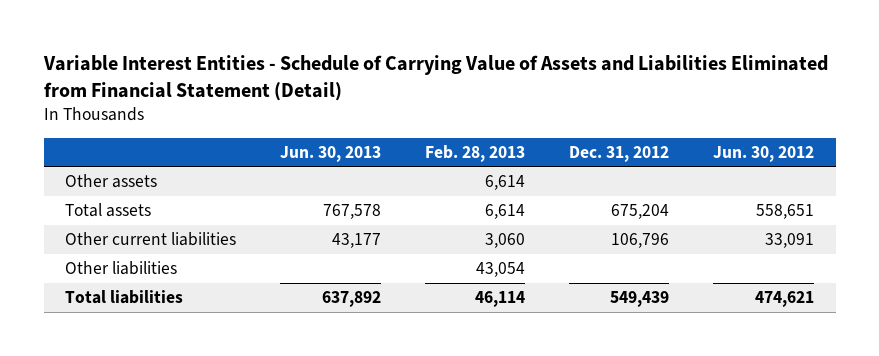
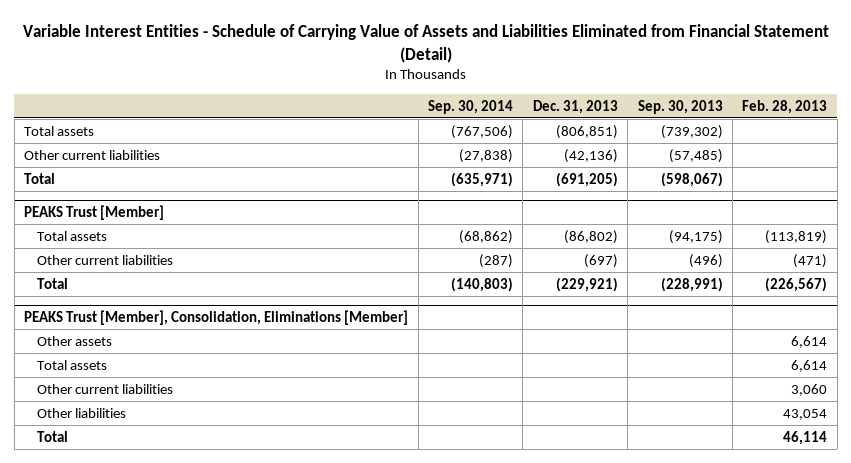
- | Jun. 30, 2013 | Feb. 28, 2013 | Dec. 31, 2012 | Jun. 30, 2012
+ | Sep. 30, 2014 | Dec. 31, 2013 | Sep. 30, 2013 | Feb. 28, 2013
+ Total assets | (767,506) | (806,851) | (739,302) |
+ Other current liabilities | (27,838) | (42,136) | (57,485) |
+ Total | (635,971) | (691,205) | (598,067) |
+ PEAKS Trust [Member]
+ Total assets | (68,862) | (86,802) | (94,175) | (113,819)
+ Other current liabilities | (287) | (697) | (496) | (471)
+ Total | (140,803) | (229,921) | (228,991) | (226,567)
+ PEAKS Trust [Member], Consolidation, Eliminations [Member]
- Total liabilities | 637,892 | 46,114 | 549,439 | 474,621
+ Total | | | | 46,114

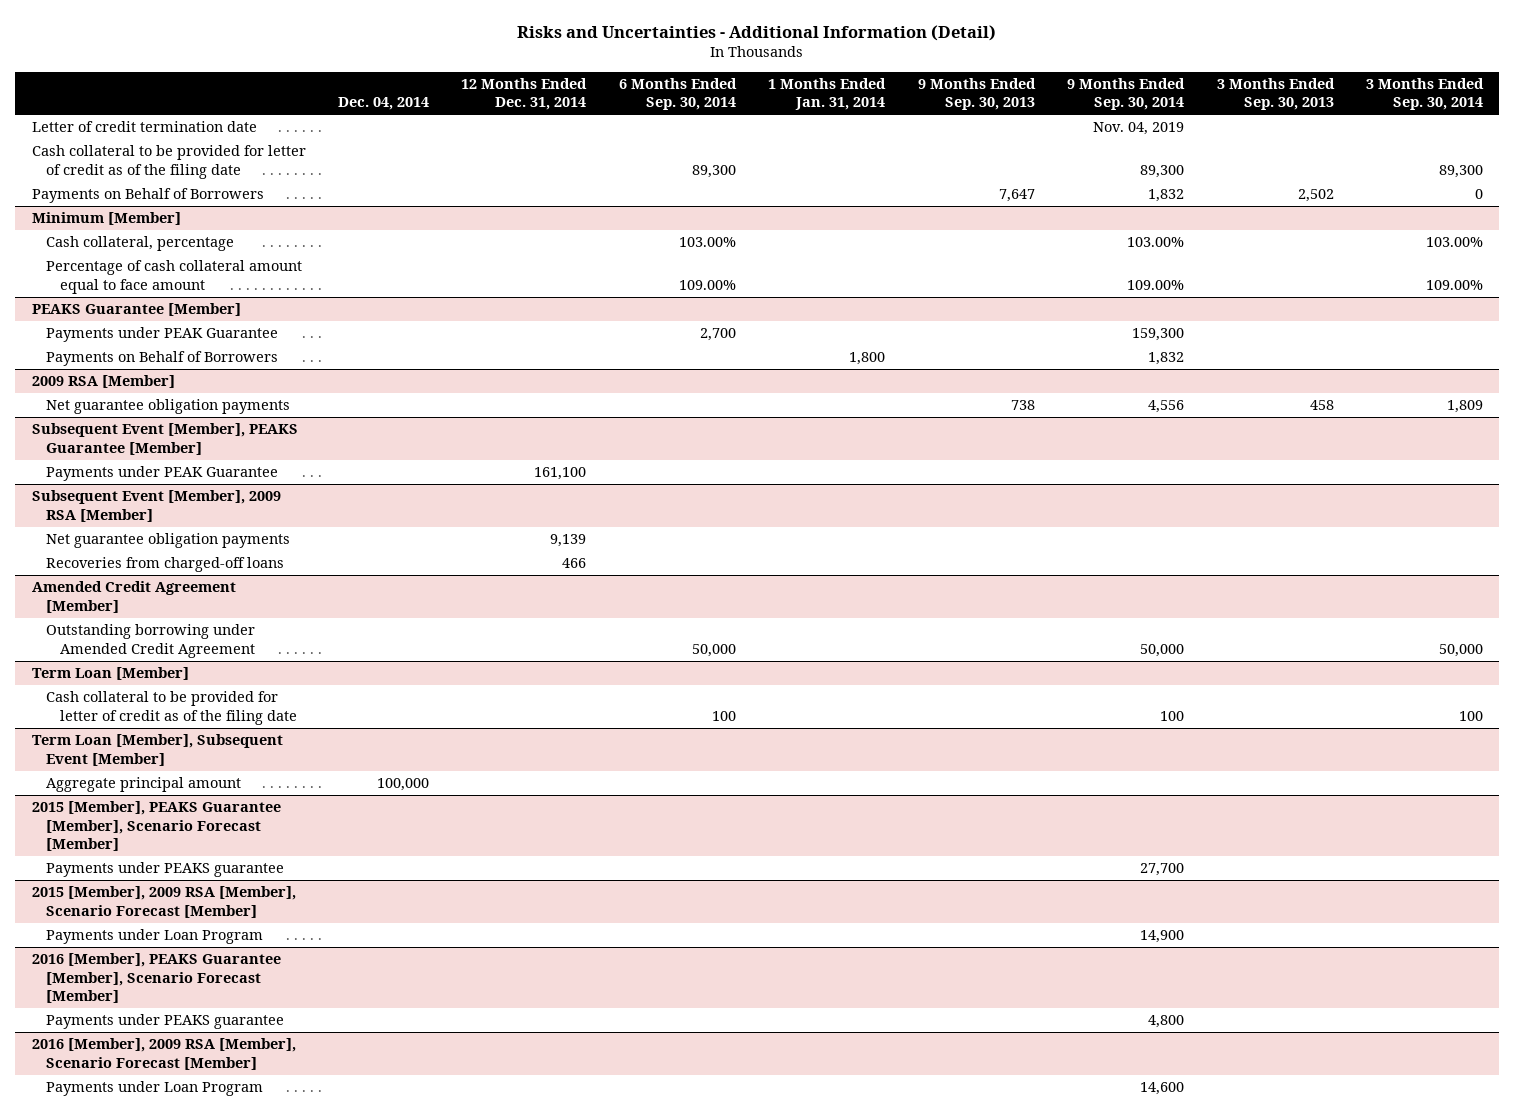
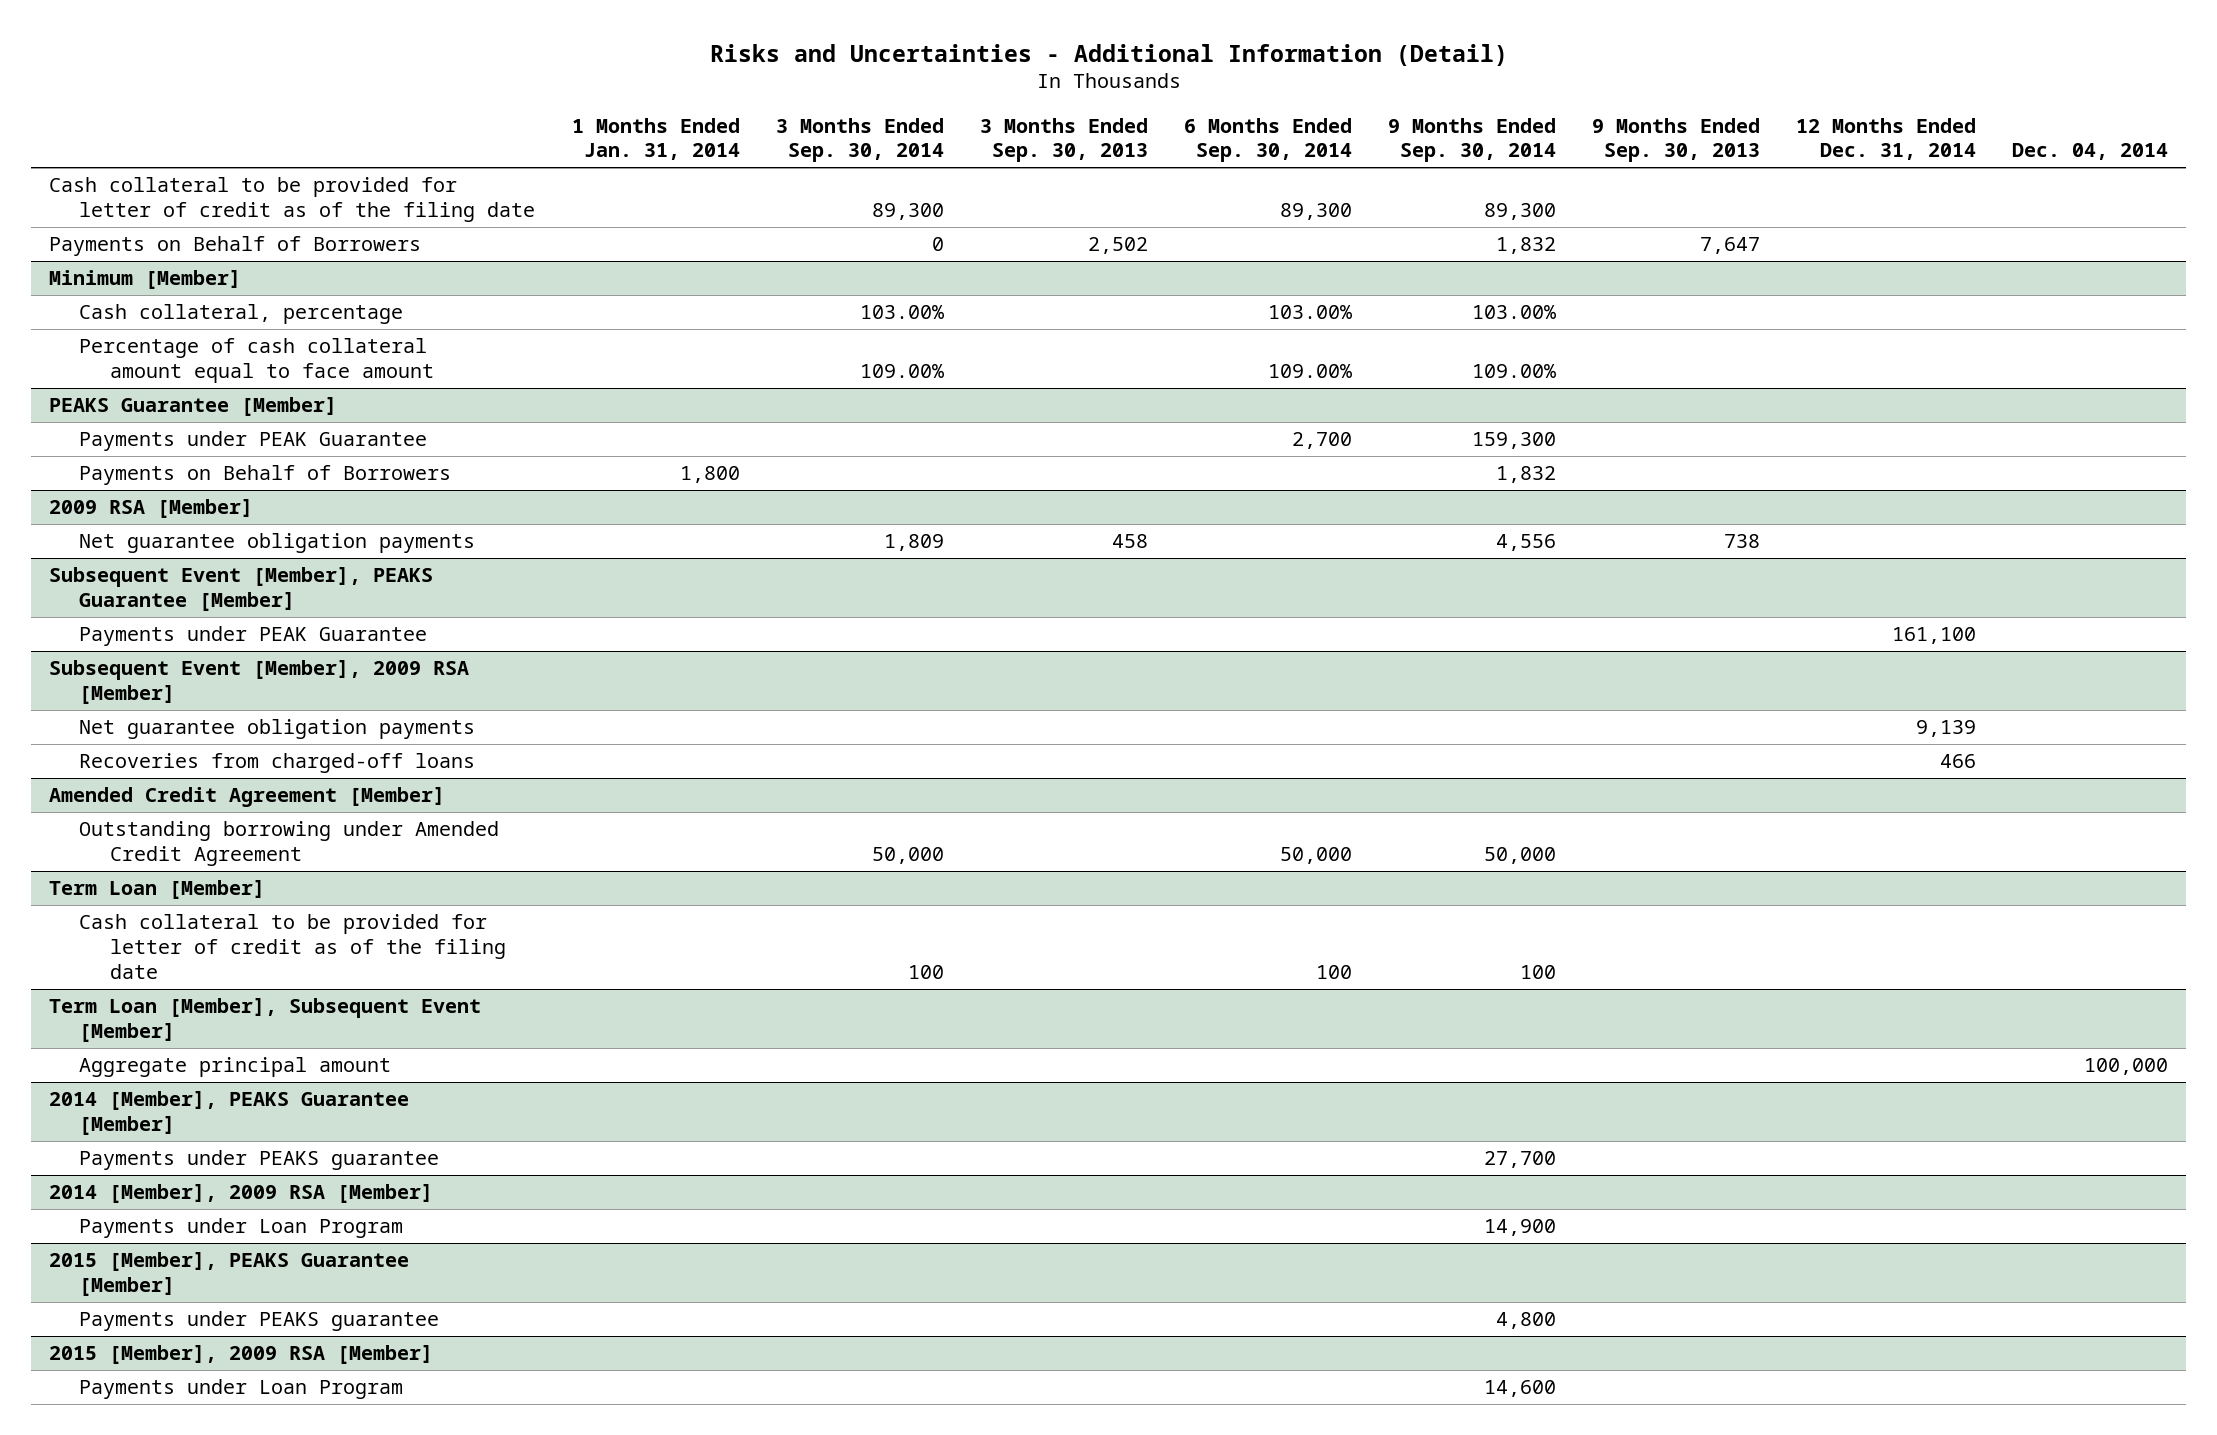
- | Dec. 04, 2014 | 12 Months Ended Dec. 31, 2014 | 6 Months Ended Sep. 30, 2014 | 1 Months Ended Jan. 31, 2014 | 9 Months Ended Sep. 30, 2013 | 9 Months Ended Sep. 30, 2014 | 3 Months Ended Sep. 30, 2013 | 3 Months Ended Sep. 30, 2014
+ | 1 Months Ended Jan. 31, 2014 | 3 Months Ended Sep. 30, 2014 | 3 Months Ended Sep. 30, 2013 | 6 Months Ended Sep. 30, 2014 | 9 Months Ended Sep. 30, 2014 | 9 Months Ended Sep. 30, 2013 | 12 Months Ended Dec. 31, 2014 | Dec. 04, 2014
- Letter of credit termination date | | | | | | Nov. 04, 2019 | |
- 2015 [Member], PEAKS Guarantee [Member], Scenario Forecast [Member]
+ 2014 [Member], PEAKS Guarantee [Member]
- 2015 [Member], 2009 RSA [Member], Scenario Forecast [Member]
+ 2014 [Member], 2009 RSA [Member]
- 2016 [Member], PEAKS Guarantee [Member], Scenario Forecast [Member]
+ 2015 [Member], PEAKS Guarantee [Member]
- 2016 [Member], 2009 RSA [Member], Scenario Forecast [Member]
+ 2015 [Member], 2009 RSA [Member]

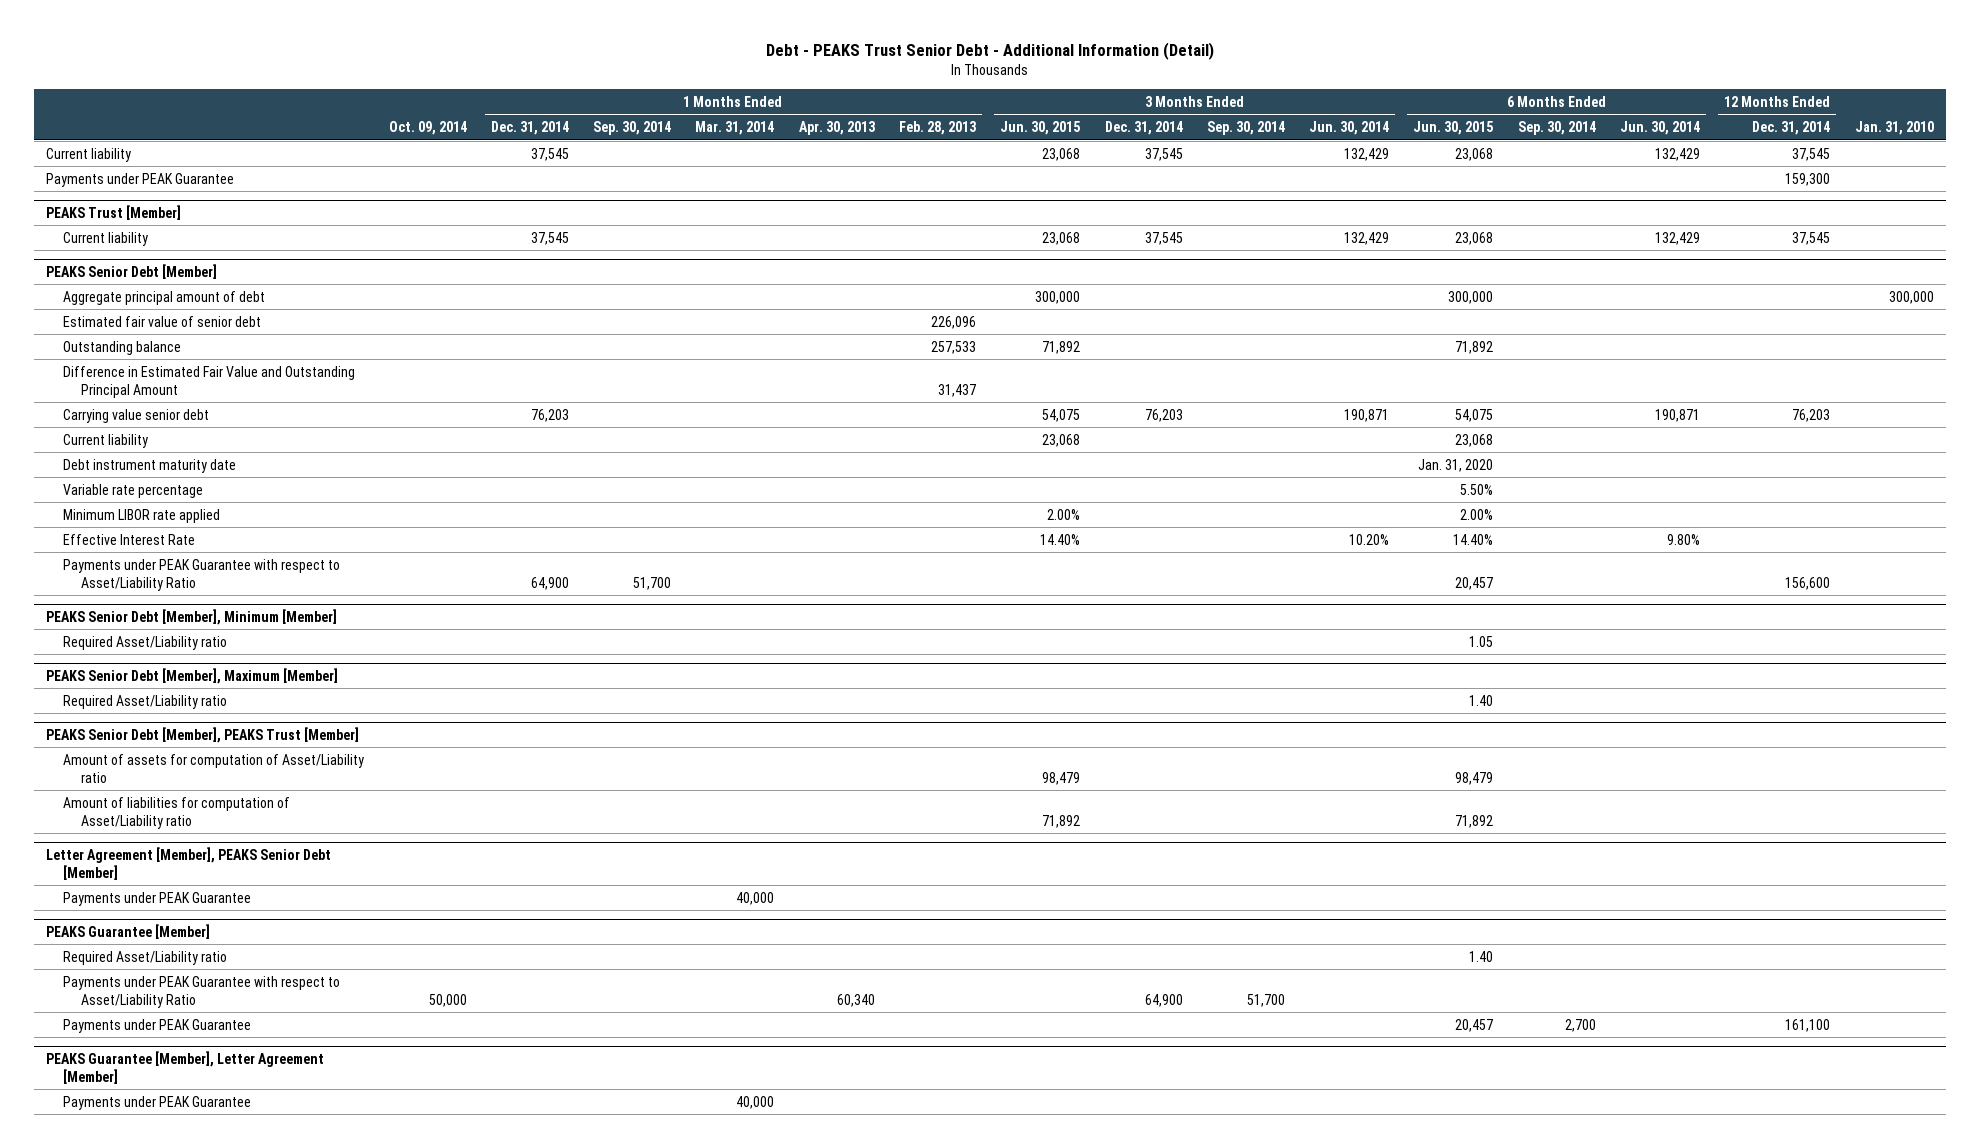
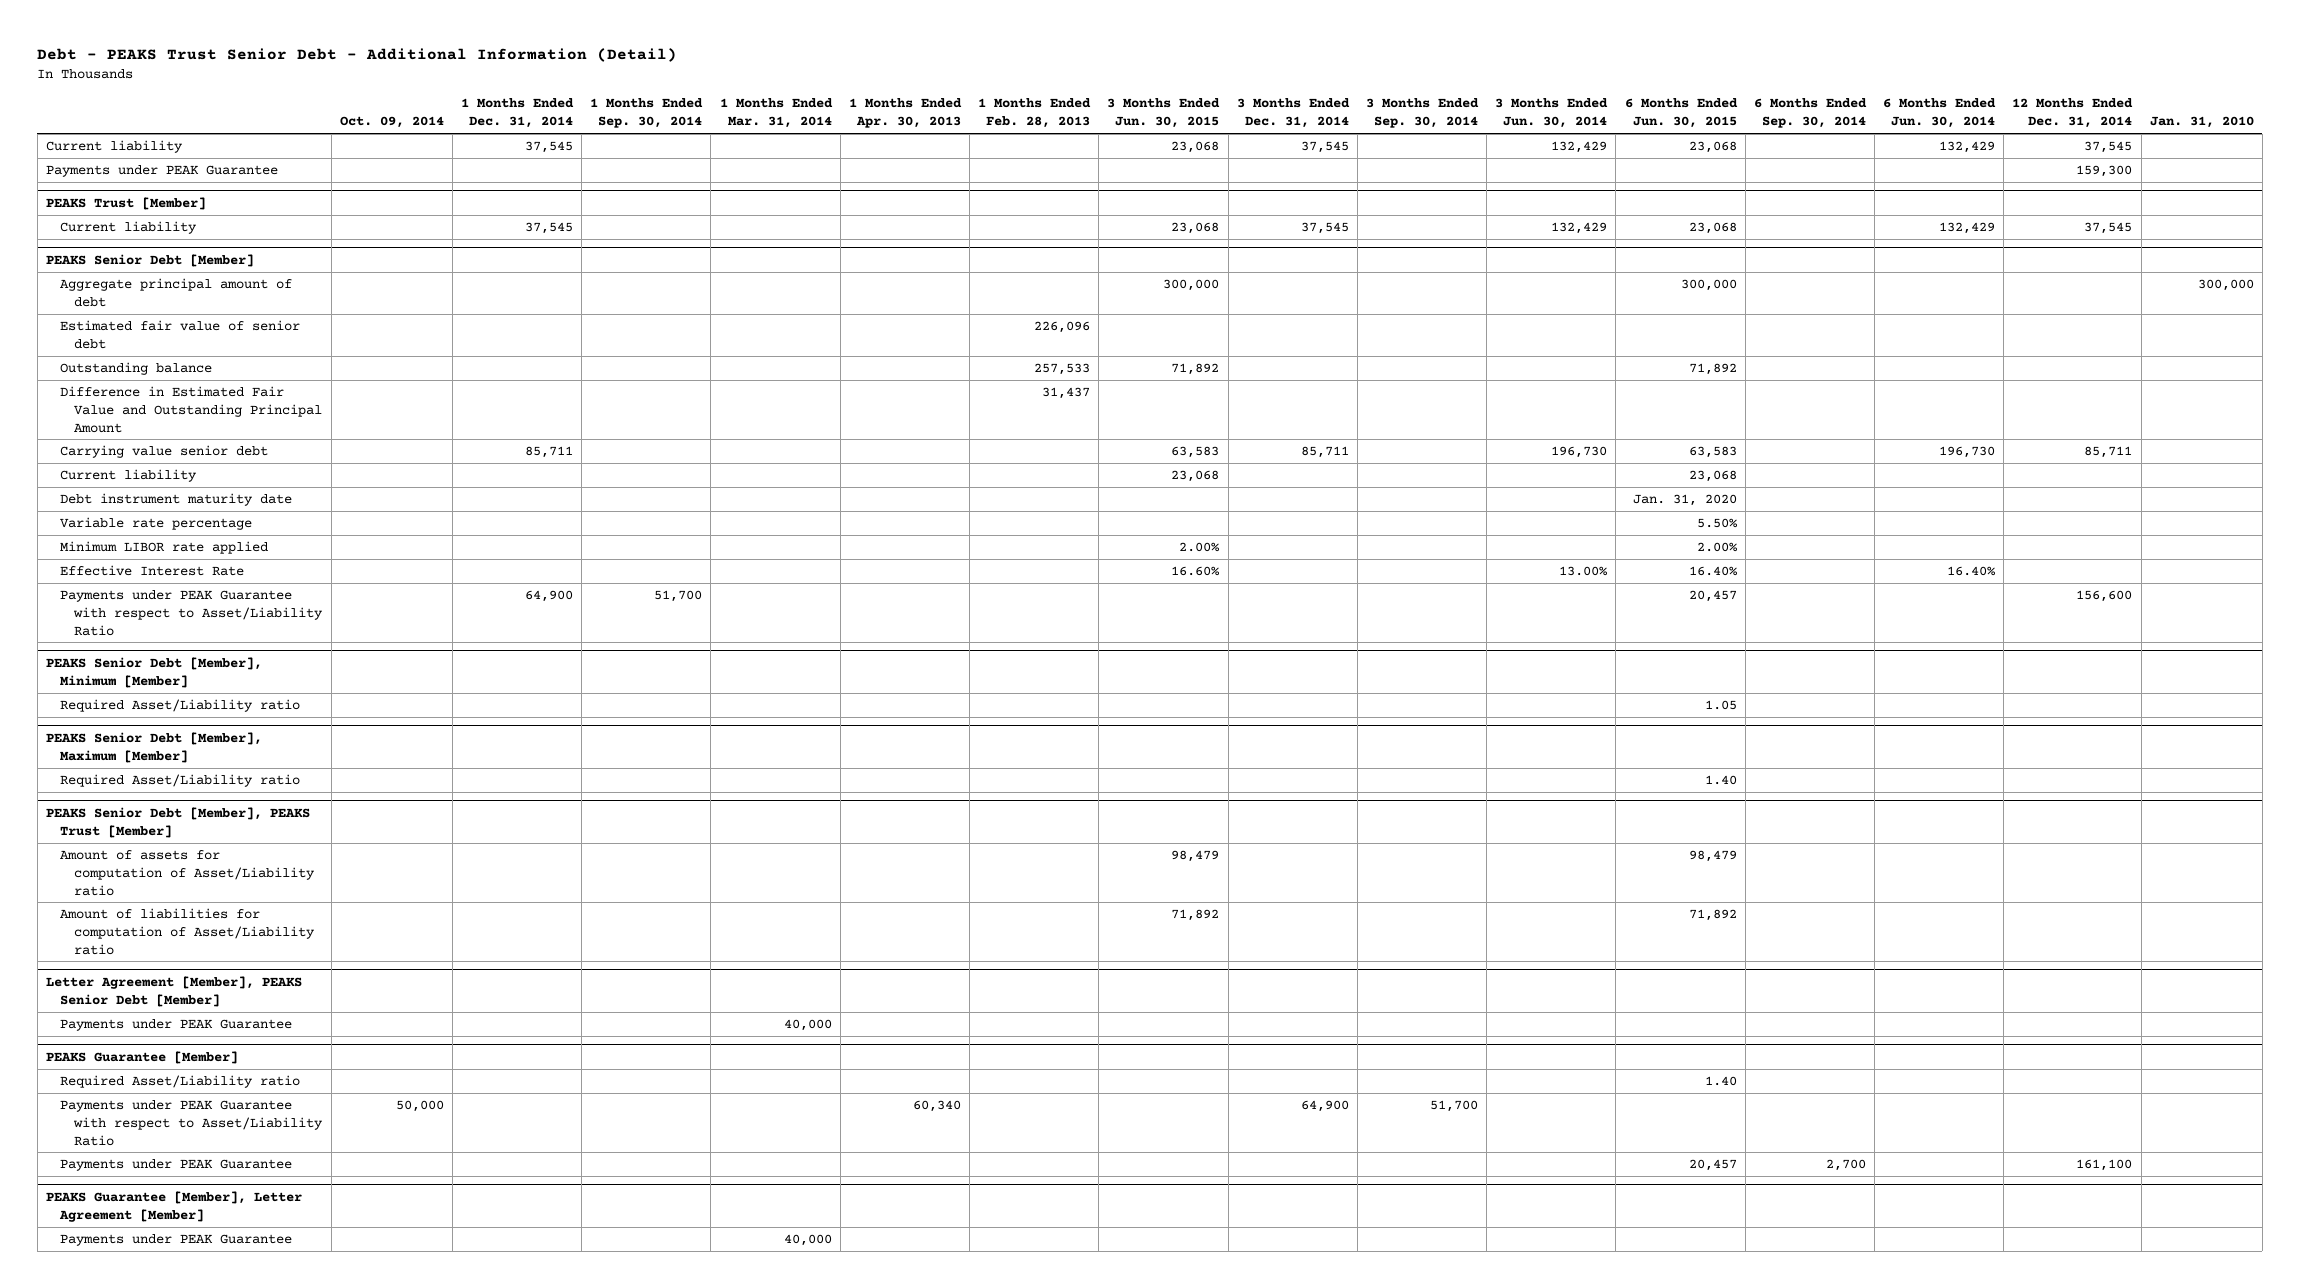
@ PEAKS Senior Debt [Member]
- Carrying value senior debt | | 76,203 | | | | | 54,075 | 76,203 | | 190,871 | 54,075 | | 190,871 | 76,203 |
+ Carrying value senior debt | | 85,711 | | | | | 63,583 | 85,711 | | 196,730 | 63,583 | | 196,730 | 85,711 |
- Effective Interest Rate | | | | | | | 14.40% | | | 10.20% | 14.40% | | 9.80% | |
+ Effective Interest Rate | | | | | | | 16.60% | | | 13.00% | 16.40% | | 16.40% | |

